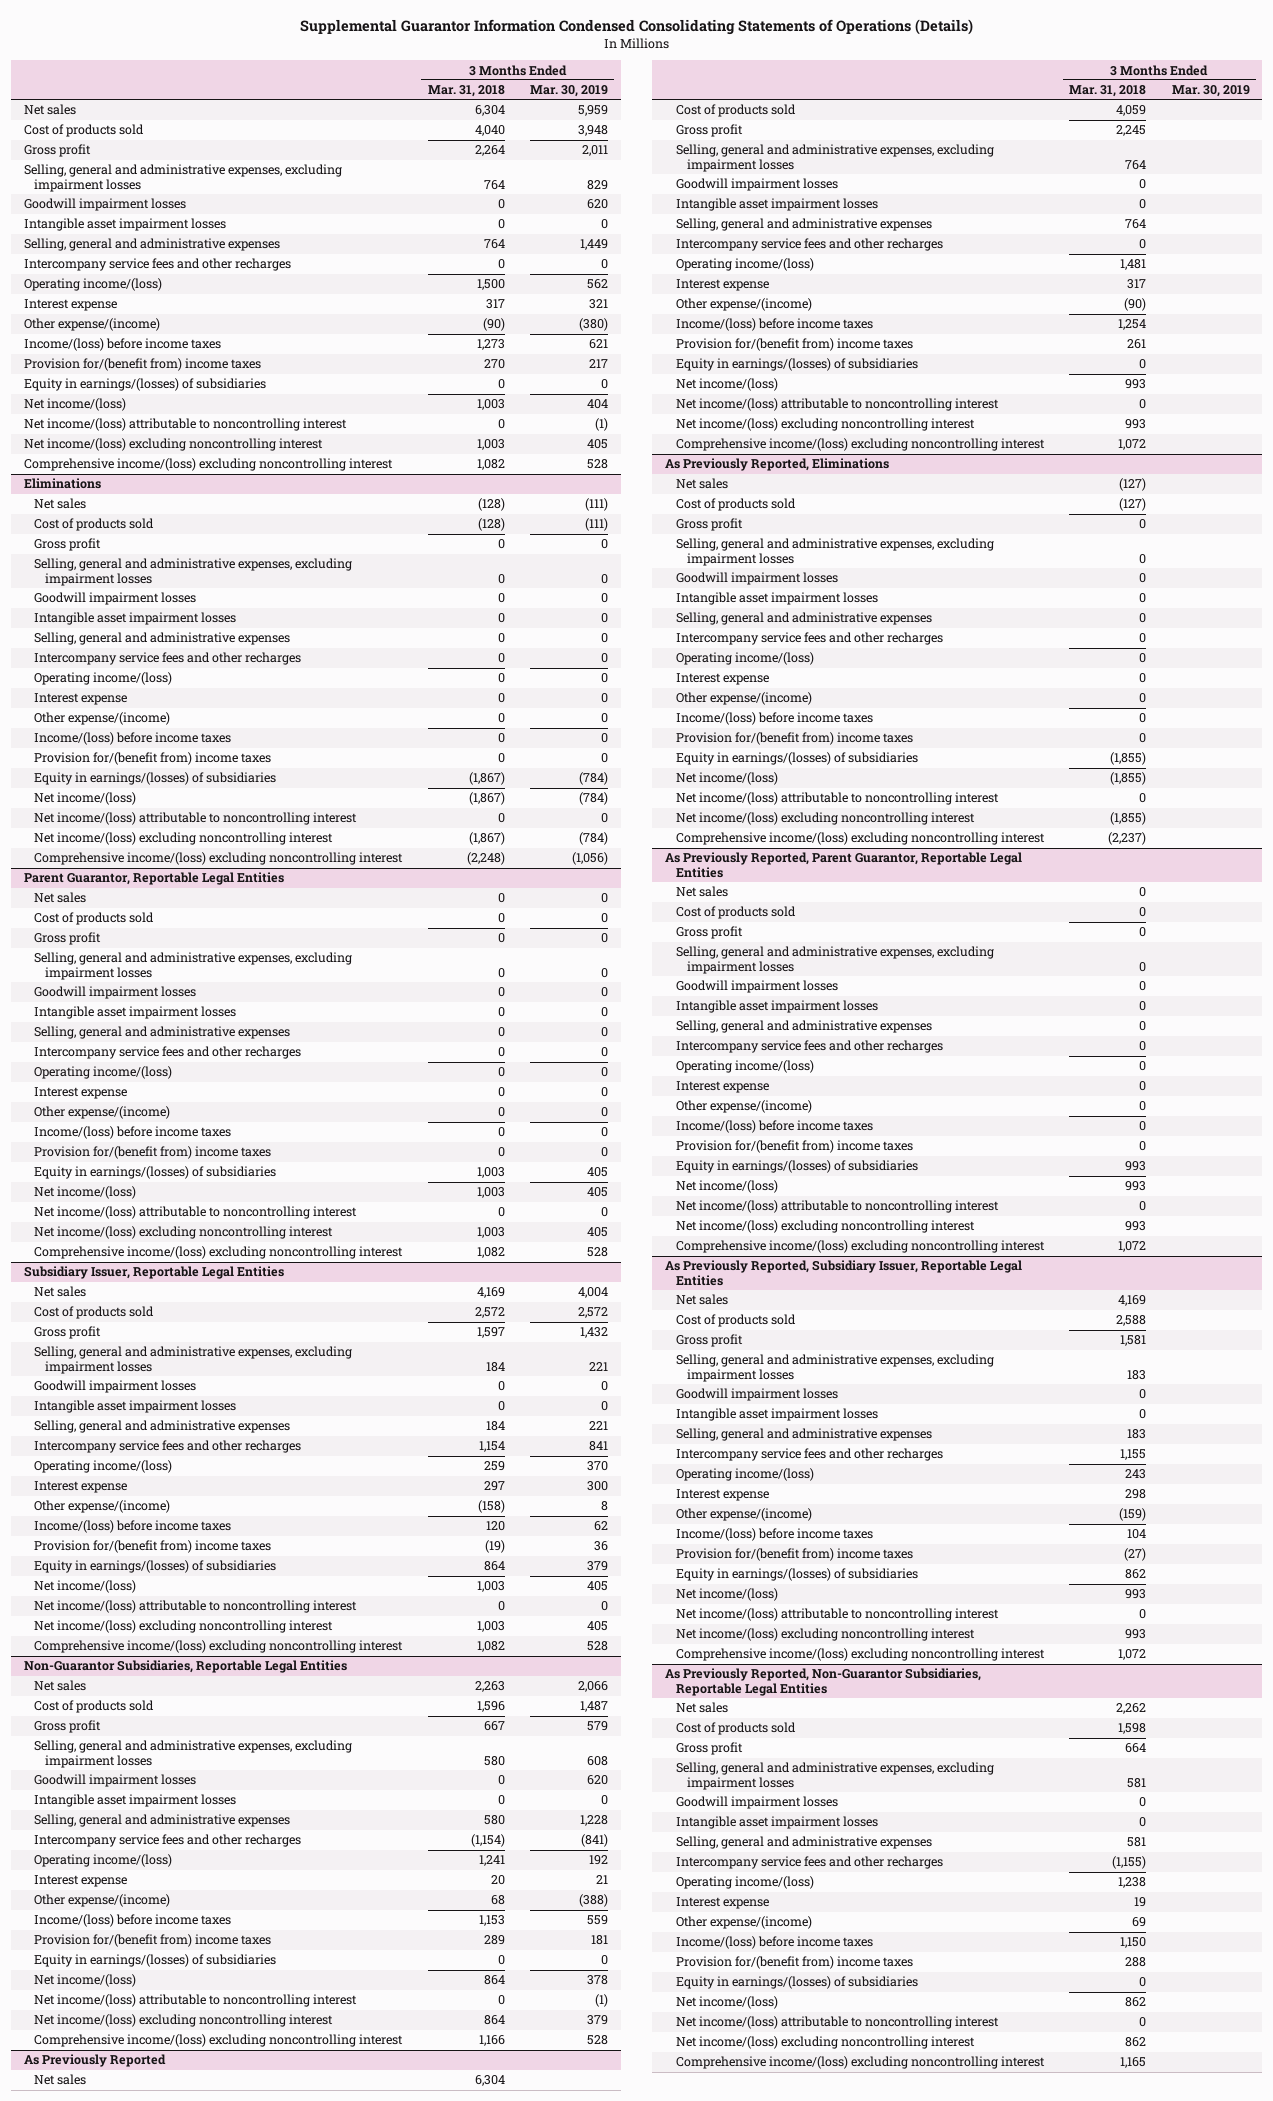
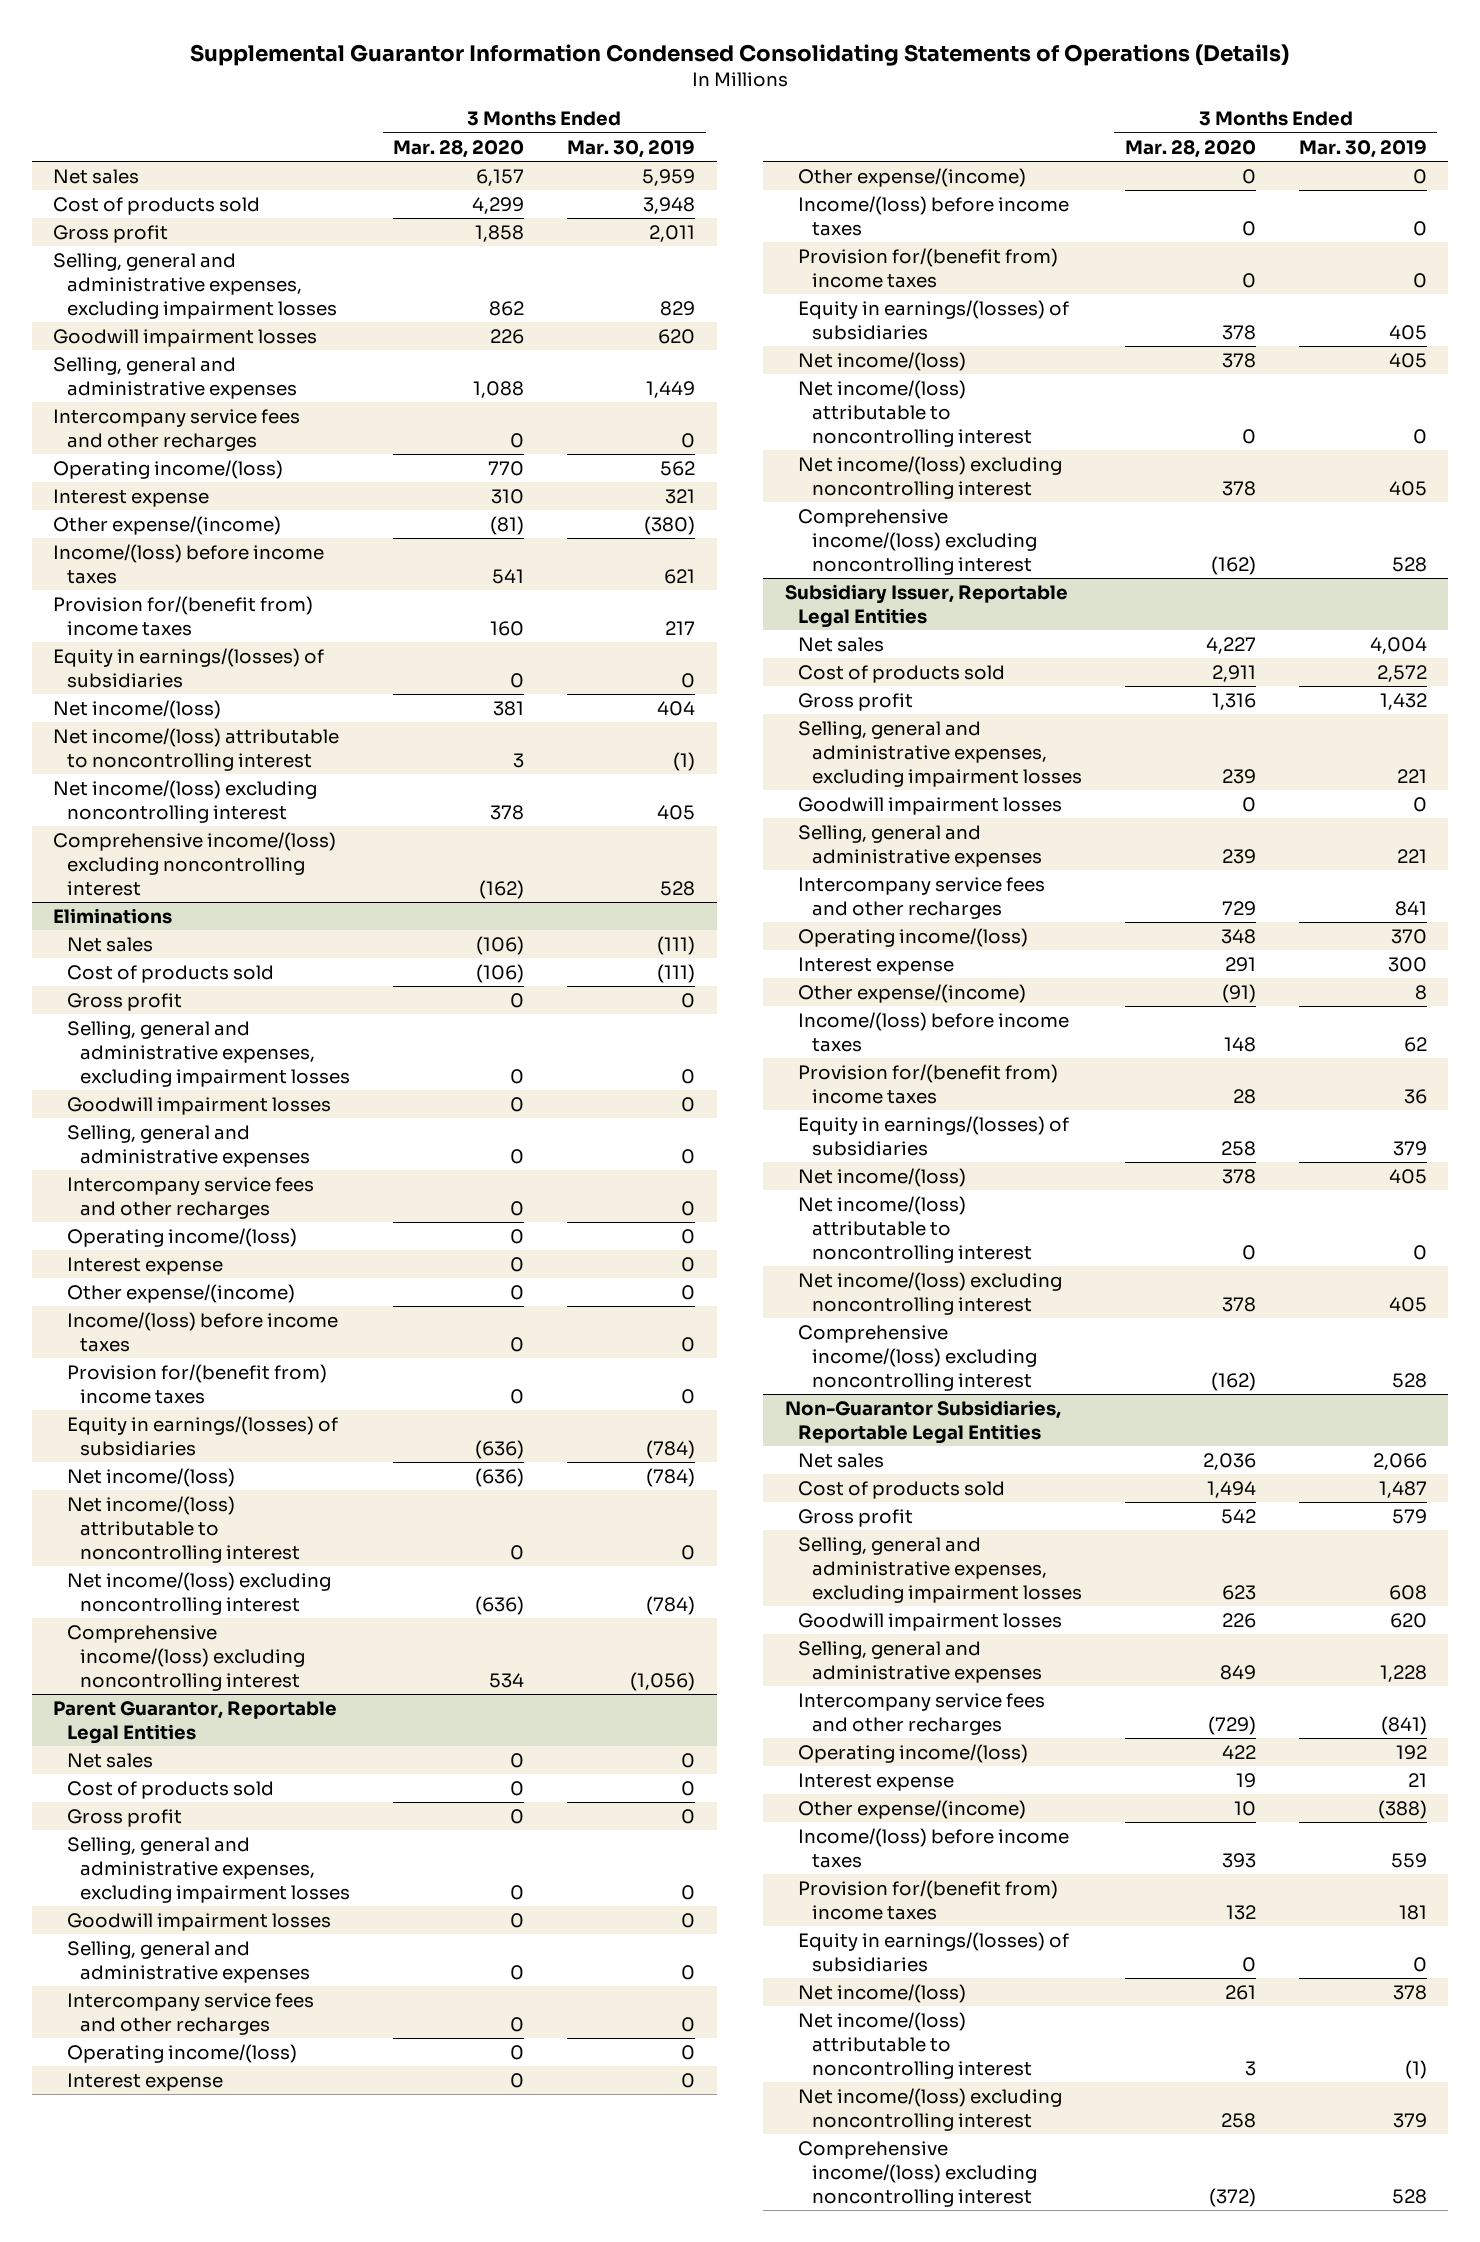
- | 3 Months Ended Mar. 31, 2018 | 3 Months Ended Mar. 30, 2019
+ | 3 Months Ended Mar. 28, 2020 | 3 Months Ended Mar. 30, 2019
- Intangible asset impairment losses | 0 | 0
@ Eliminations
- Intangible asset impairment losses | 0 | 0
@ Parent Guarantor, Reportable Legal Entities
- Intangible asset impairment losses | 0 | 0
@ Subsidiary Issuer, Reportable Legal Entities
- Intangible asset impairment losses | 0 | 0
@ Non-Guarantor Subsidiaries, Reportable Legal Entities
- Intangible asset impairment losses | 0 | 0
- As Previously Reported
- Net sales | 6,304 |
- Cost of products sold | 4,059 |
- Gross profit | 2,245 |
- Selling, general and administrative expenses, excluding impairment losses | 764 |
- Goodwill impairment losses | 0 |
- Intangible asset impairment losses | 0 |
- Selling, general and administrative expenses | 764 |
- Intercompany service fees and other recharges | 0 |
- Operating income/(loss) | 1,481 |
- Interest expense | 317 |
- Other expense/(income) | (90) |
- Income/(loss) before income taxes | 1,254 |
- Provision for/(benefit from) income taxes | 261 |
- Equity in earnings/(losses) of subsidiaries | 0 |
- Net income/(loss) | 993 |
- Net income/(loss) attributable to noncontrolling interest | 0 |
- Net income/(loss) excluding noncontrolling interest | 993 |
- Comprehensive income/(loss) excluding noncontrolling interest | 1,072 |
- As Previously Reported, Eliminations
- Net sales | (127) |
- Cost of products sold | (127) |
- Gross profit | 0 |
- Selling, general and administrative expenses, excluding impairment losses | 0 |
- Goodwill impairment losses | 0 |
- Intangible asset impairment losses | 0 |
- Selling, general and administrative expenses | 0 |
- Intercompany service fees and other recharges | 0 |
- Operating income/(loss) | 0 |
- Interest expense | 0 |
- Other expense/(income) | 0 |
- Income/(loss) before income taxes | 0 |
- Provision for/(benefit from) income taxes | 0 |
- Equity in earnings/(losses) of subsidiaries | (1,855) |
- Net income/(loss) | (1,855) |
- Net income/(loss) attributable to noncontrolling interest | 0 |
- Net income/(loss) excluding noncontrolling interest | (1,855) |
- Comprehensive income/(loss) excluding noncontrolling interest | (2,237) |
- As Previously Reported, Parent Guarantor, Reportable Legal Entities
- Net sales | 0 |
- Cost of products sold | 0 |
- Gross profit | 0 |
- Selling, general and administrative expenses, excluding impairment losses | 0 |
- Goodwill impairment losses | 0 |
- Intangible asset impairment losses | 0 |
- Selling, general and administrative expenses | 0 |
- Intercompany service fees and other recharges | 0 |
- Operating income/(loss) | 0 |
- Interest expense | 0 |
- Other expense/(income) | 0 |
- Income/(loss) before income taxes | 0 |
- Provision for/(benefit from) income taxes | 0 |
- Equity in earnings/(losses) of subsidiaries | 993 |
- Net income/(loss) | 993 |
- Net income/(loss) attributable to noncontrolling interest | 0 |
- Net income/(loss) excluding noncontrolling interest | 993 |
- Comprehensive income/(loss) excluding noncontrolling interest | 1,072 |
- As Previously Reported, Subsidiary Issuer, Reportable Legal Entities
- Net sales | 4,169 |
- Cost of products sold | 2,588 |
- Gross profit | 1,581 |
- Selling, general and administrative expenses, excluding impairment losses | 183 |
- Goodwill impairment losses | 0 |
- Intangible asset impairment losses | 0 |
- Selling, general and administrative expenses | 183 |
- Intercompany service fees and other recharges | 1,155 |
- Operating income/(loss) | 243 |
- Interest expense | 298 |
- Other expense/(income) | (159) |
- Income/(loss) before income taxes | 104 |
- Provision for/(benefit from) income taxes | (27) |
- Equity in earnings/(losses) of subsidiaries | 862 |
- Net income/(loss) | 993 |
- Net income/(loss) attributable to noncontrolling interest | 0 |
- Net income/(loss) excluding noncontrolling interest | 993 |
- Comprehensive income/(loss) excluding noncontrolling interest | 1,072 |
- As Previously Reported, Non-Guarantor Subsidiaries, Reportable Legal Entities
- Net sales | 2,262 |
- Cost of products sold | 1,598 |
- Gross profit | 664 |
- Selling, general and administrative expenses, excluding impairment losses | 581 |
- Goodwill impairment losses | 0 |
- Intangible asset impairment losses | 0 |
- Selling, general and administrative expenses | 581 |
- Intercompany service fees and other recharges | (1,155) |
- Operating income/(loss) | 1,238 |
- Interest expense | 19 |
- Other expense/(income) | 69 |
- Income/(loss) before income taxes | 1,150 |
- Provision for/(benefit from) income taxes | 288 |
- Equity in earnings/(losses) of subsidiaries | 0 |
- Net income/(loss) | 862 |
- Net income/(loss) attributable to noncontrolling interest | 0 |
- Net income/(loss) excluding noncontrolling interest | 862 |
- Comprehensive income/(loss) excluding noncontrolling interest | 1,165 |

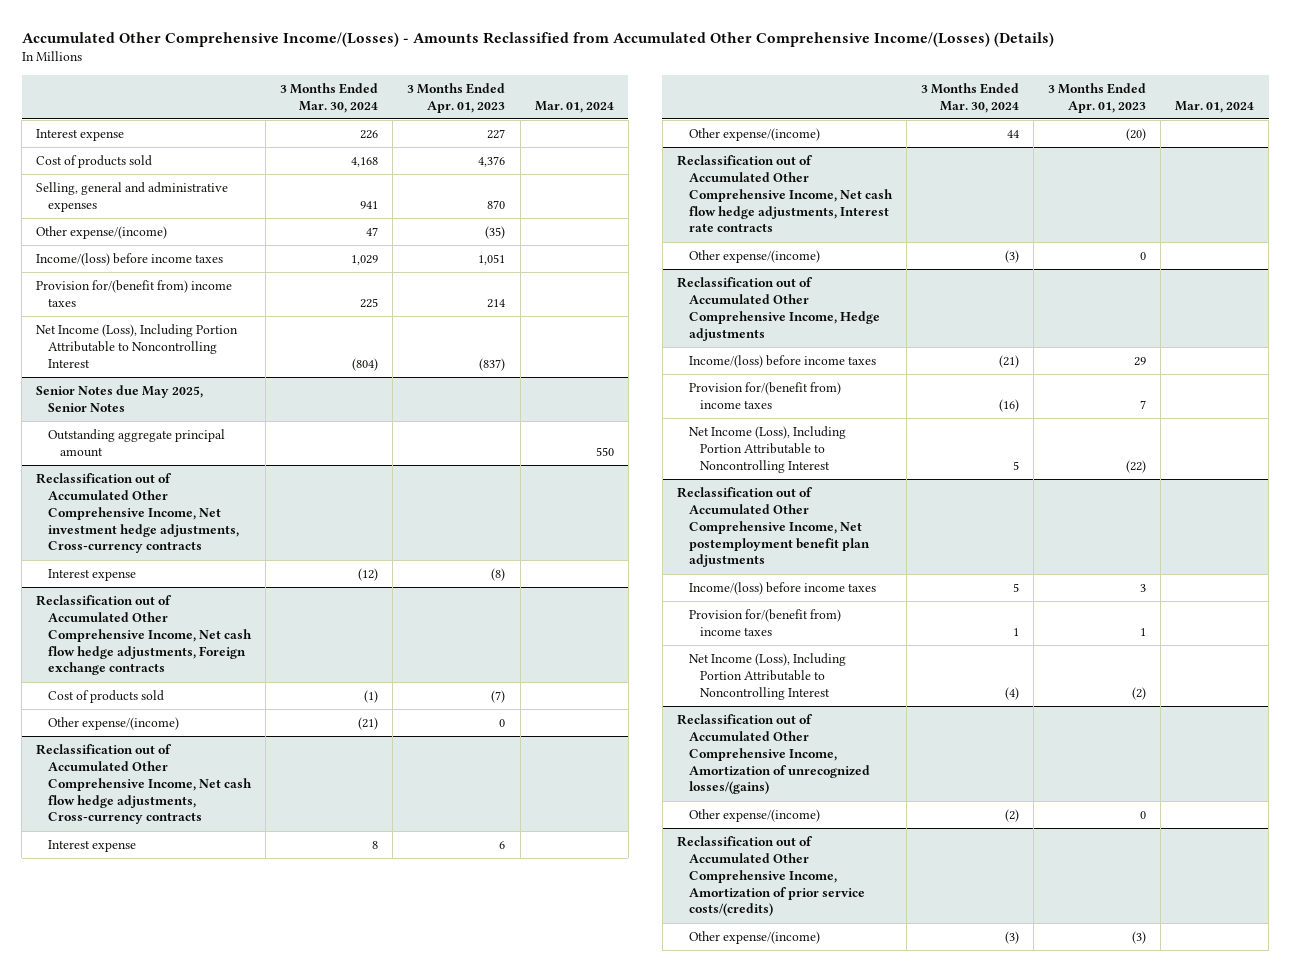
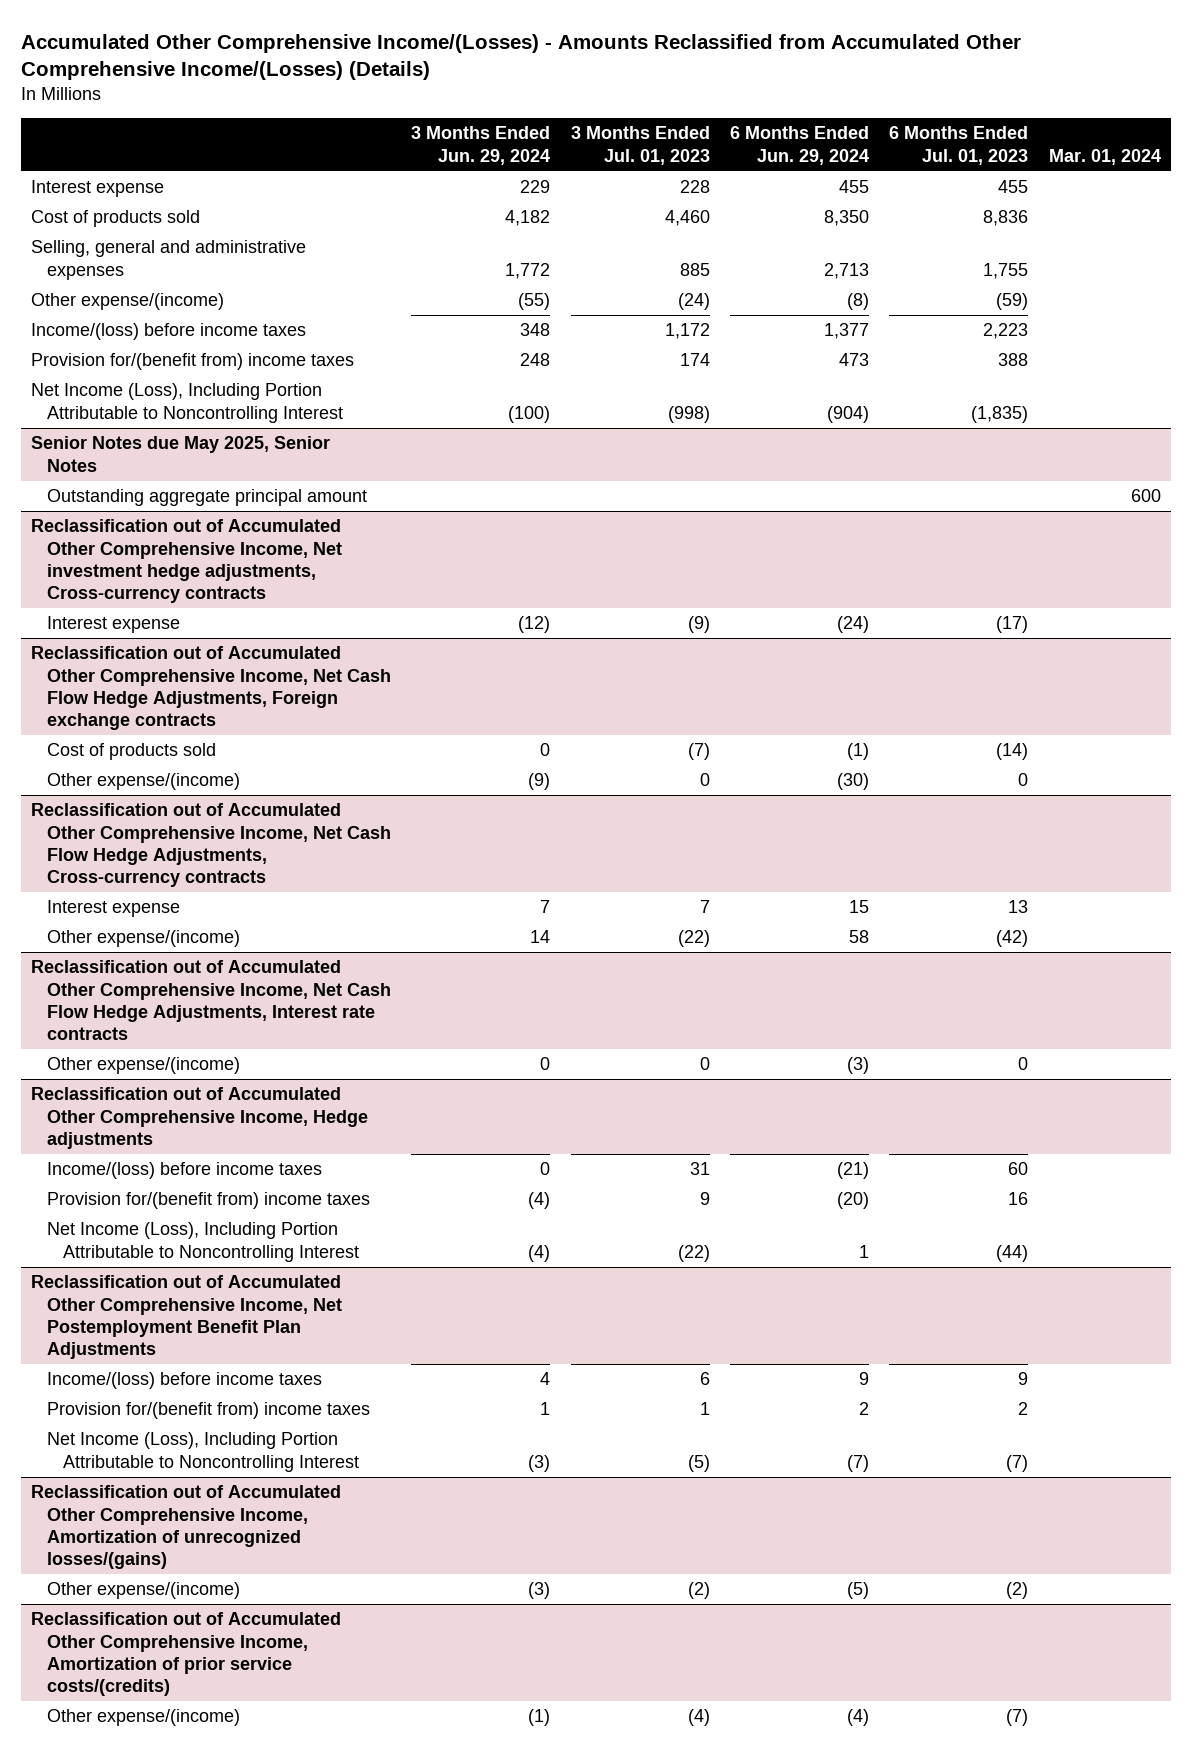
- | 3 Months Ended Mar. 30, 2024 | 3 Months Ended Apr. 01, 2023 | Mar. 01, 2024
+ | 3 Months Ended Jun. 29, 2024 | 3 Months Ended Jul. 01, 2023 | 6 Months Ended Jun. 29, 2024 | 6 Months Ended Jul. 01, 2023 | Mar. 01, 2024
@ Senior Notes due May 2025, Senior Notes
- Outstanding aggregate principal amount | | | 550
+ Outstanding aggregate principal amount | | | | | 600
- Reclassification out of Accumulated Other Comprehensive Income, Net cash flow hedge adjustments, Foreign exchange contracts
+ Reclassification out of Accumulated Other Comprehensive Income, Net Cash Flow Hedge Adjustments, Foreign exchange contracts
- Reclassification out of Accumulated Other Comprehensive Income, Net cash flow hedge adjustments, Cross-currency contracts
+ Reclassification out of Accumulated Other Comprehensive Income, Net Cash Flow Hedge Adjustments, Cross-currency contracts
- Reclassification out of Accumulated Other Comprehensive Income, Net cash flow hedge adjustments, Interest rate contracts
+ Reclassification out of Accumulated Other Comprehensive Income, Net Cash Flow Hedge Adjustments, Interest rate contracts
- Reclassification out of Accumulated Other Comprehensive Income, Net postemployment benefit plan adjustments
+ Reclassification out of Accumulated Other Comprehensive Income, Net Postemployment Benefit Plan Adjustments

